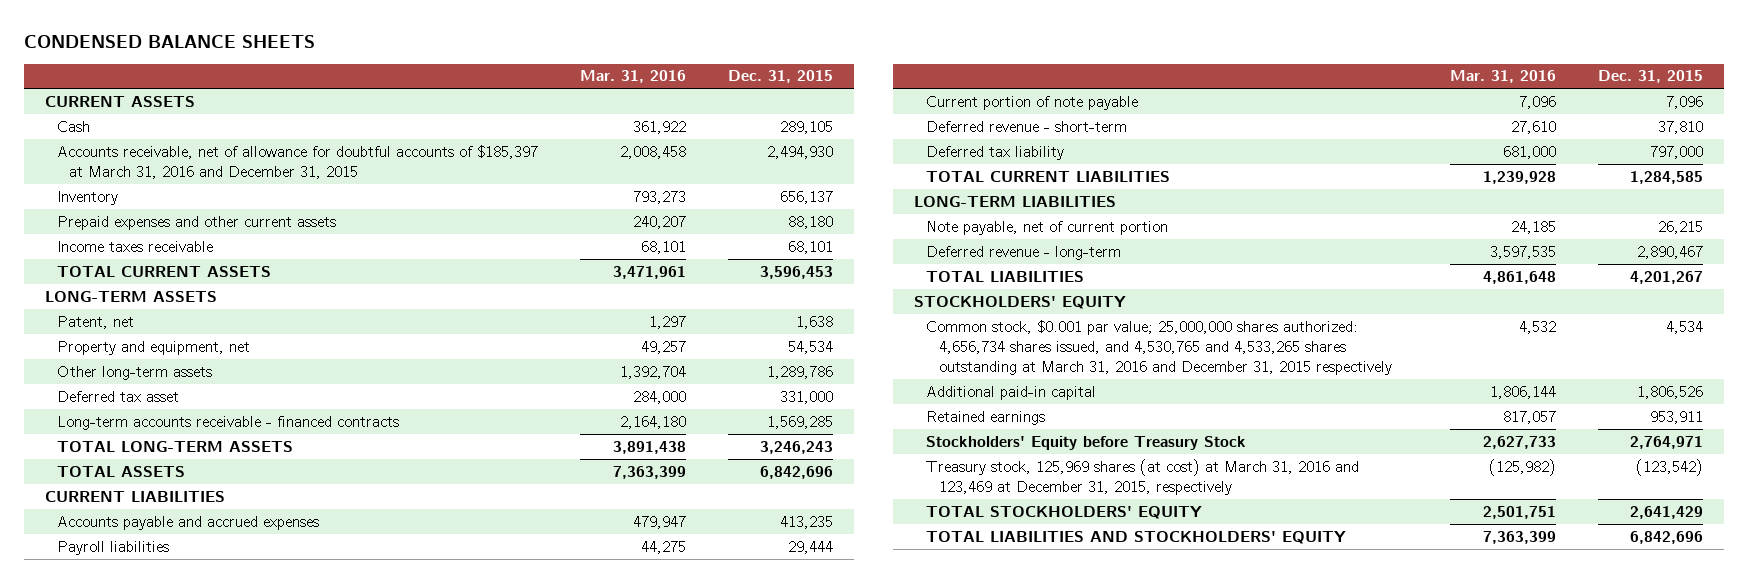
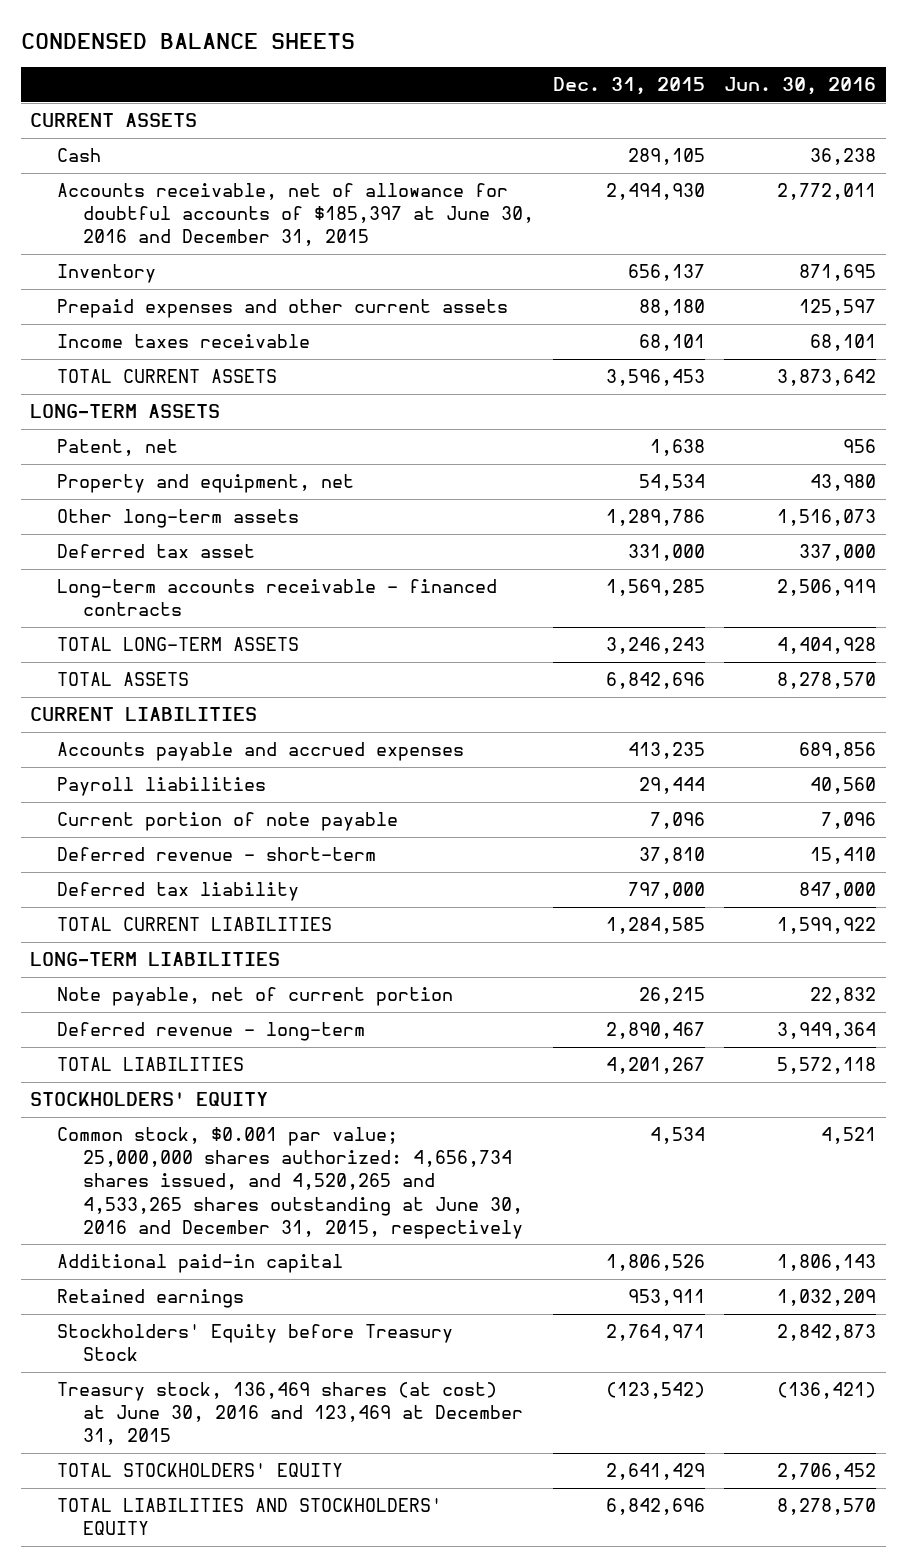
- | Mar. 31, 2016 | Dec. 31, 2015
+ | Dec. 31, 2015 | Jun. 30, 2016
- Accounts receivable, net of allowance for doubtful accounts of $185,397 at March 31, 2016 and December 31, 2015 | 2,008,458 | 2,494,930
+ Accounts receivable, net of allowance for doubtful accounts of $185,397 at June 30, 2016 and December 31, 2015 | 2,494,930 | 2,772,011
- Common stock, $0.001 par value; 25,000,000 shares authorized: 4,656,734 shares issued, and 4,530,765 and 4,533,265 shares outstanding at March 31, 2016 and December 31, 2015 respectively | 4,532 | 4,534
+ Common stock, $0.001 par value; 25,000,000 shares authorized: 4,656,734 shares issued, and 4,520,265 and 4,533,265 shares outstanding at June 30, 2016 and December 31, 2015, respectively | 4,534 | 4,521
- Treasury stock, 125,969 shares (at cost) at March 31, 2016 and 123,469 at December 31, 2015, respectively | (125,982) | (123,542)
+ Treasury stock, 136,469 shares (at cost) at June 30, 2016 and 123,469 at December 31, 2015 | (123,542) | (136,421)

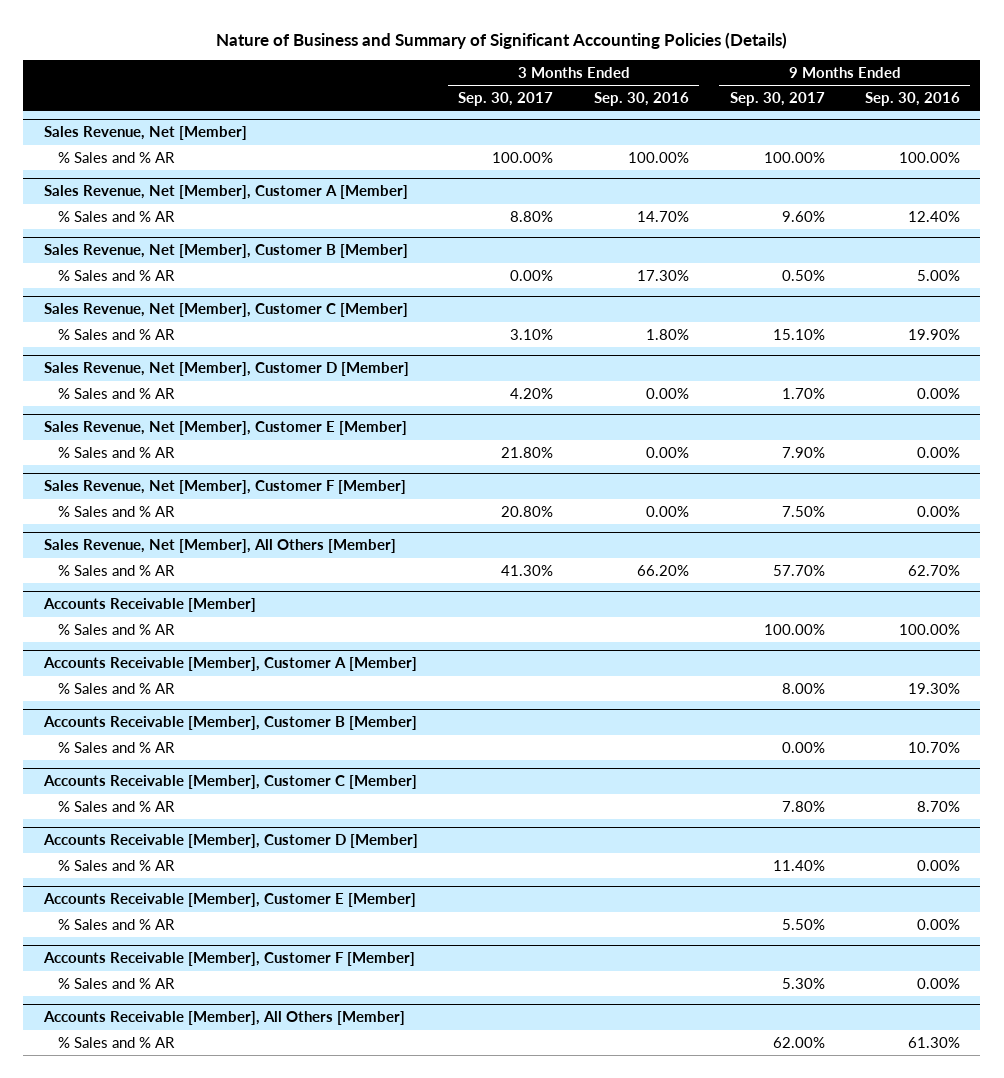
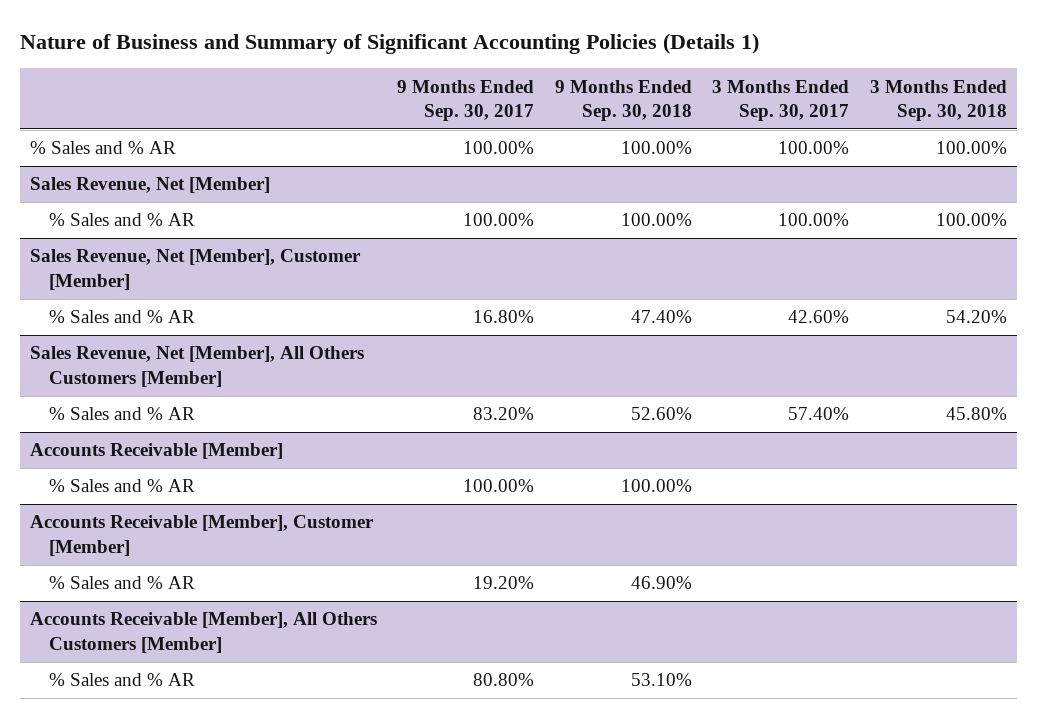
- Nature of Business and Summary of Significant Accounting Policies (Details)
+ Nature of Business and Summary of Significant Accounting Policies (Details 1)
- | 3 Months Ended Sep. 30, 2017 | 3 Months Ended Sep. 30, 2016 | 9 Months Ended Sep. 30, 2017 | 9 Months Ended Sep. 30, 2016
+ | 9 Months Ended Sep. 30, 2017 | 9 Months Ended Sep. 30, 2018 | 3 Months Ended Sep. 30, 2017 | 3 Months Ended Sep. 30, 2018
+ % Sales and % AR | 100.00% | 100.00% | 100.00% | 100.00%
- Sales Revenue, Net [Member], Customer A [Member]
- % Sales and % AR | 8.80% | 14.70% | 9.60% | 12.40%
- Sales Revenue, Net [Member], Customer B [Member]
- % Sales and % AR | 0.00% | 17.30% | 0.50% | 5.00%
- Sales Revenue, Net [Member], Customer C [Member]
- % Sales and % AR | 3.10% | 1.80% | 15.10% | 19.90%
- Sales Revenue, Net [Member], Customer D [Member]
- % Sales and % AR | 4.20% | 0.00% | 1.70% | 0.00%
- Sales Revenue, Net [Member], Customer E [Member]
- % Sales and % AR | 21.80% | 0.00% | 7.90% | 0.00%
- Sales Revenue, Net [Member], Customer F [Member]
- % Sales and % AR | 20.80% | 0.00% | 7.50% | 0.00%
- Sales Revenue, Net [Member], All Others [Member]
- % Sales and % AR | 41.30% | 66.20% | 57.70% | 62.70%
+ Sales Revenue, Net [Member], Customer [Member]
+ % Sales and % AR | 16.80% | 47.40% | 42.60% | 54.20%
+ Sales Revenue, Net [Member], All Others Customers [Member]
+ % Sales and % AR | 83.20% | 52.60% | 57.40% | 45.80%
- Accounts Receivable [Member], Customer A [Member]
- % Sales and % AR | | | 8.00% | 19.30%
- Accounts Receivable [Member], Customer B [Member]
- % Sales and % AR | | | 0.00% | 10.70%
- Accounts Receivable [Member], Customer C [Member]
- % Sales and % AR | | | 7.80% | 8.70%
- Accounts Receivable [Member], Customer D [Member]
- % Sales and % AR | | | 11.40% | 0.00%
- Accounts Receivable [Member], Customer E [Member]
- % Sales and % AR | | | 5.50% | 0.00%
- Accounts Receivable [Member], Customer F [Member]
- % Sales and % AR | | | 5.30% | 0.00%
- Accounts Receivable [Member], All Others [Member]
- % Sales and % AR | | | 62.00% | 61.30%
+ Accounts Receivable [Member], Customer [Member]
+ % Sales and % AR | 19.20% | 46.90% | |
+ Accounts Receivable [Member], All Others Customers [Member]
+ % Sales and % AR | 80.80% | 53.10% | |

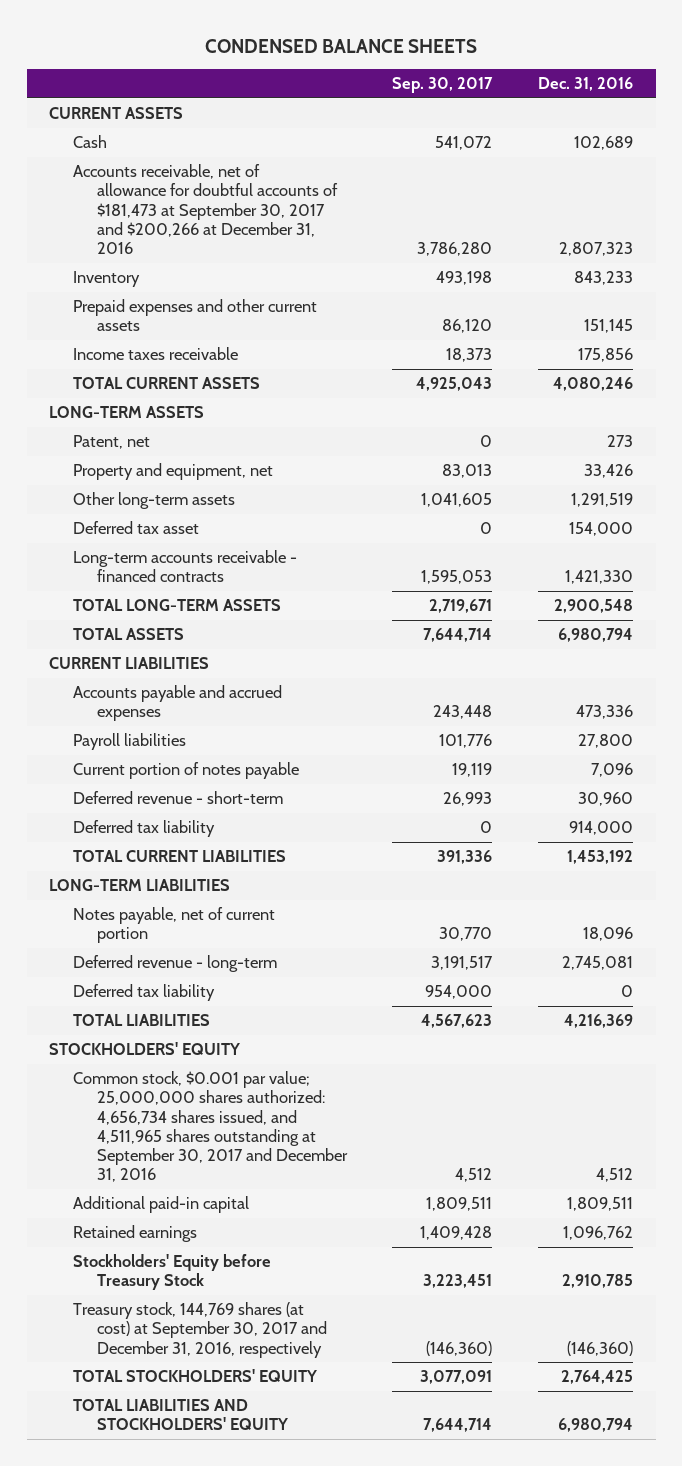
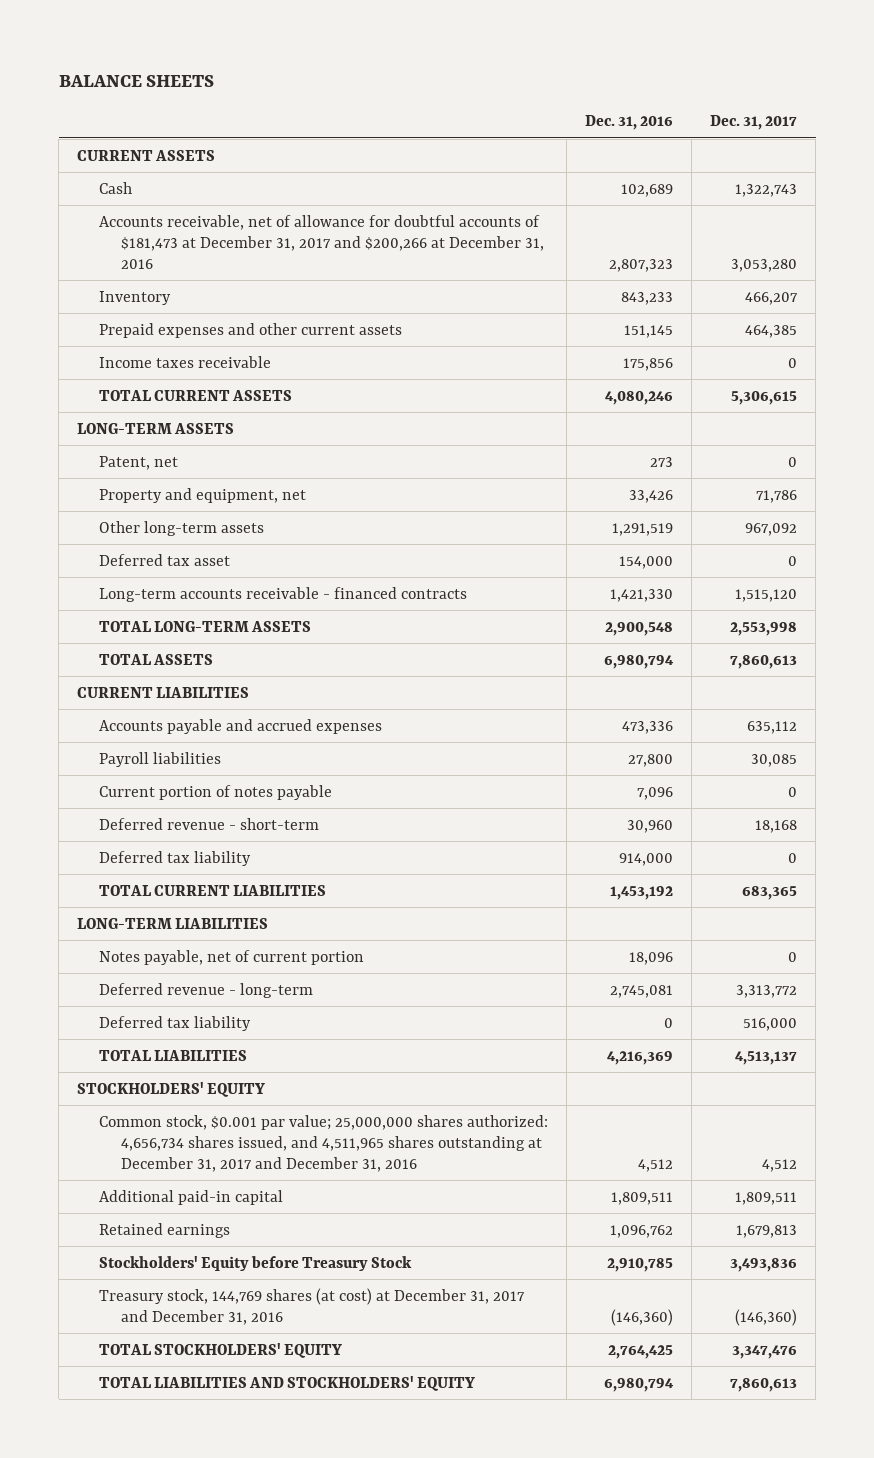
- CONDENSED BALANCE SHEETS
+ BALANCE SHEETS
- | Sep. 30, 2017 | Dec. 31, 2016
+ | Dec. 31, 2016 | Dec. 31, 2017
- Accounts receivable, net of allowance for doubtful accounts of $181,473 at September 30, 2017 and $200,266 at December 31, 2016 | 3,786,280 | 2,807,323
+ Accounts receivable, net of allowance for doubtful accounts of $181,473 at December 31, 2017 and $200,266 at December 31, 2016 | 2,807,323 | 3,053,280
- Common stock, $0.001 par value; 25,000,000 shares authorized: 4,656,734 shares issued, and 4,511,965 shares outstanding at September 30, 2017 and December 31, 2016 | 4,512 | 4,512
+ Common stock, $0.001 par value; 25,000,000 shares authorized: 4,656,734 shares issued, and 4,511,965 shares outstanding at December 31, 2017 and December 31, 2016 | 4,512 | 4,512
- Treasury stock, 144,769 shares (at cost) at September 30, 2017 and December 31, 2016, respectively | (146,360) | (146,360)
+ Treasury stock, 144,769 shares (at cost) at December 31, 2017 and December 31, 2016 | (146,360) | (146,360)

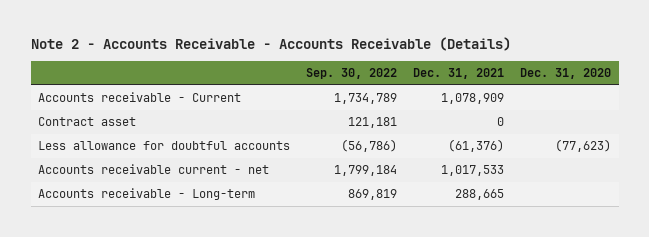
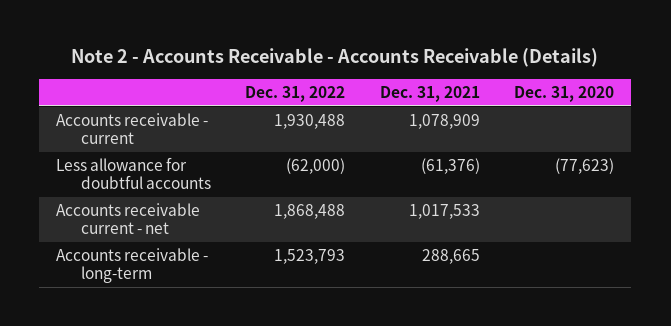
- | Sep. 30, 2022 | Dec. 31, 2021 | Dec. 31, 2020
+ | Dec. 31, 2022 | Dec. 31, 2021 | Dec. 31, 2020
- Accounts receivable - Current | 1,734,789 | 1,078,909 |
- Contract asset | 121,181 | 0 |
+ Accounts receivable - current | 1,930,488 | 1,078,909 |
- Accounts receivable - Long-term | 869,819 | 288,665 |
+ Accounts receivable - long-term | 1,523,793 | 288,665 |

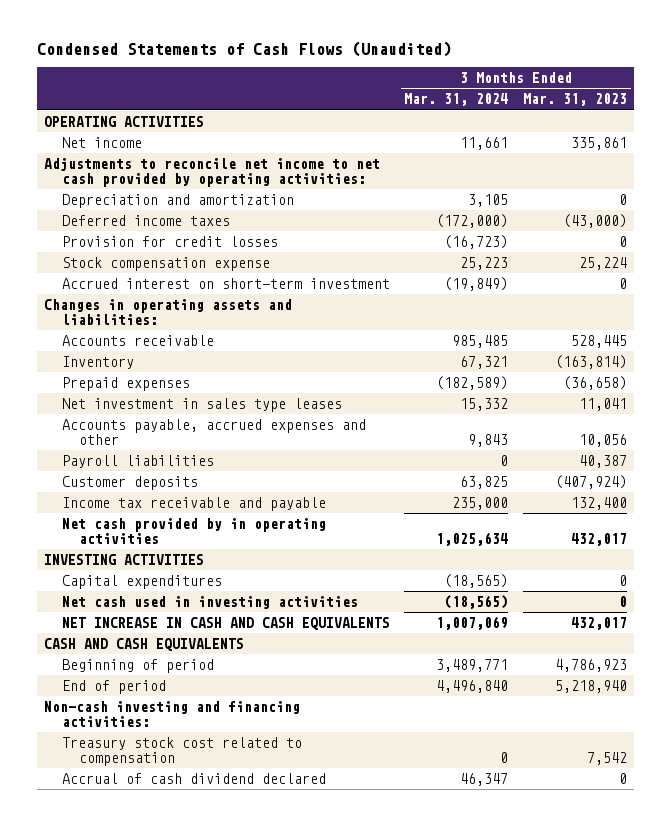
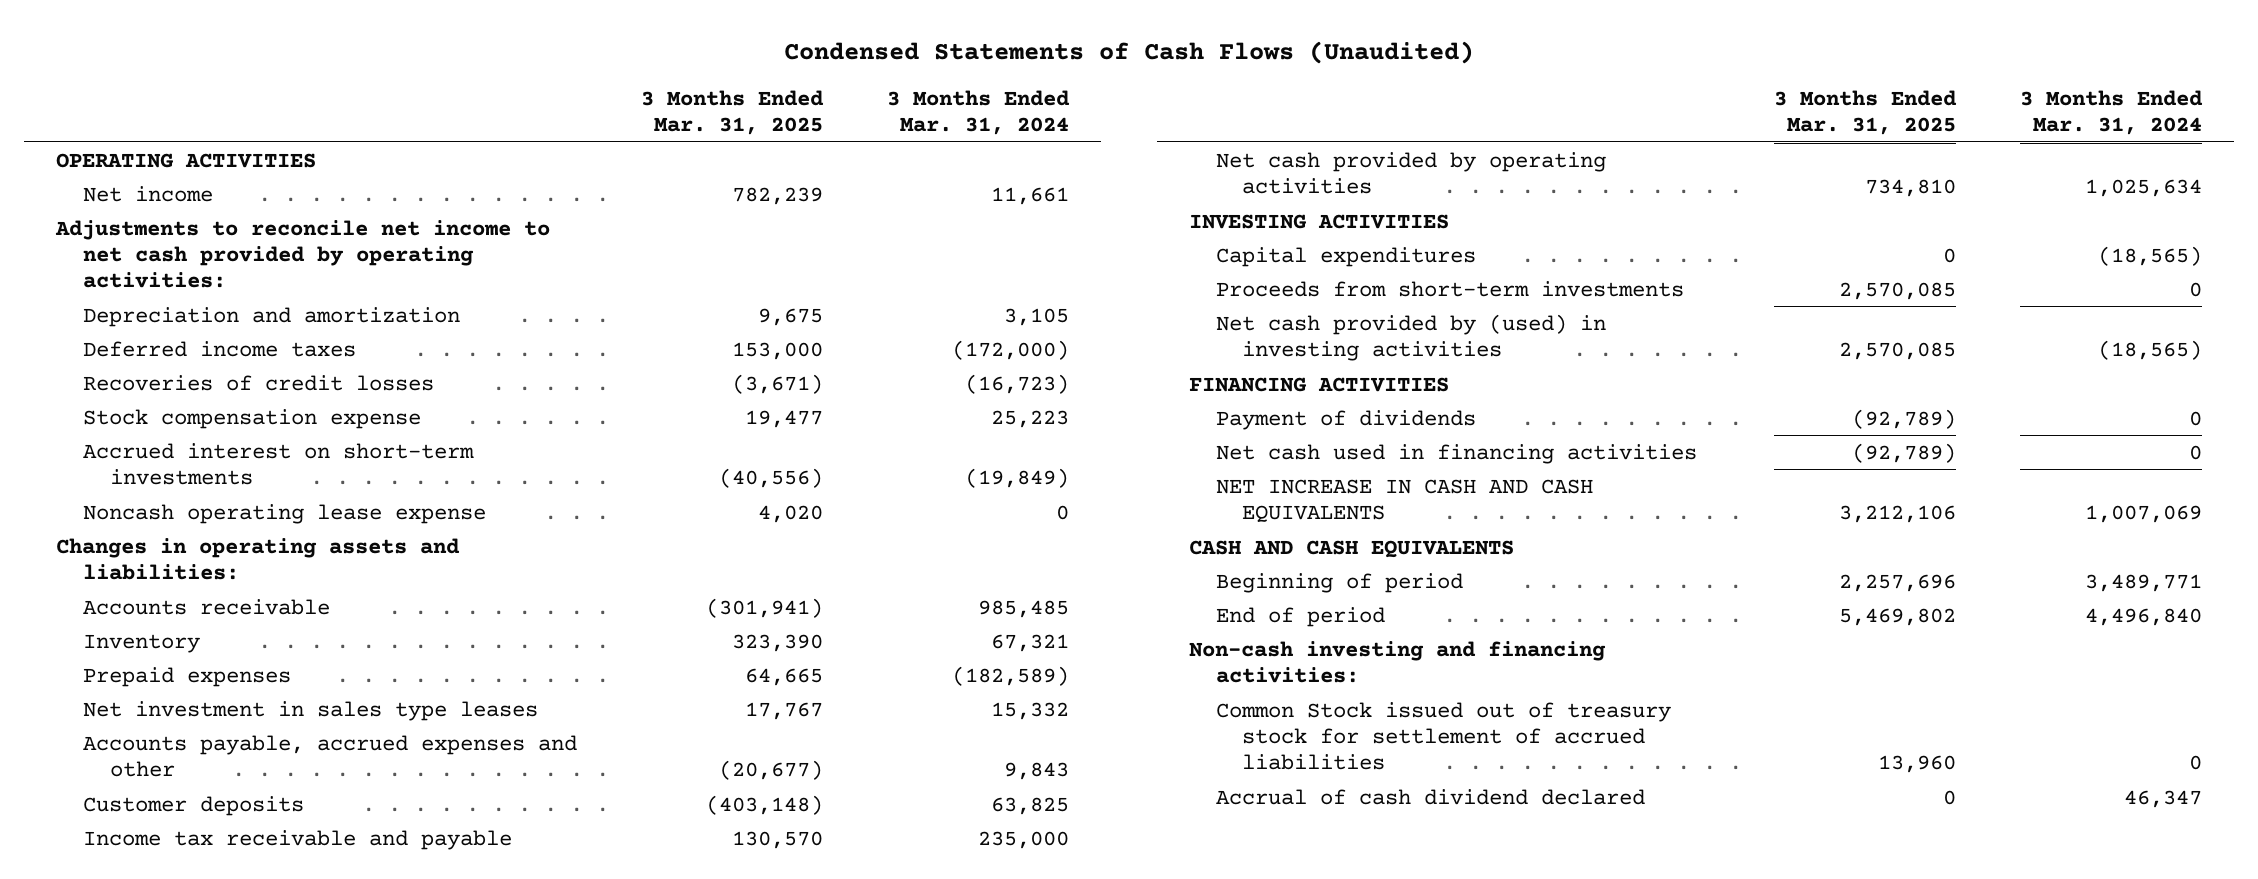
- | 3 Months Ended Mar. 31, 2024 | 3 Months Ended Mar. 31, 2023
+ | 3 Months Ended Mar. 31, 2025 | 3 Months Ended Mar. 31, 2024
- Provision for credit losses | (16,723) | 0
+ Recoveries of credit losses | (3,671) | (16,723)
- Accrued interest on short-term investment | (19,849) | 0
+ Accrued interest on short-term investments | (40,556) | (19,849)
+ Noncash operating lease expense | 4,020 | 0
- Payroll liabilities | 0 | 40,387
- Net cash provided by in operating activities | 1,025,634 | 432,017
+ Net cash provided by operating activities | 734,810 | 1,025,634
- Net cash used in investing activities | (18,565) | 0
+ Proceeds from short-term investments | 2,570,085 | 0
+ Net cash provided by (used) in investing activities | 2,570,085 | (18,565)
+ FINANCING ACTIVITIES
+ Payment of dividends | (92,789) | 0
+ Net cash used in financing activities | (92,789) | 0
- Treasury stock cost related to compensation | 0 | 7,542
+ Common Stock issued out of treasury stock for settlement of accrued liabilities | 13,960 | 0

